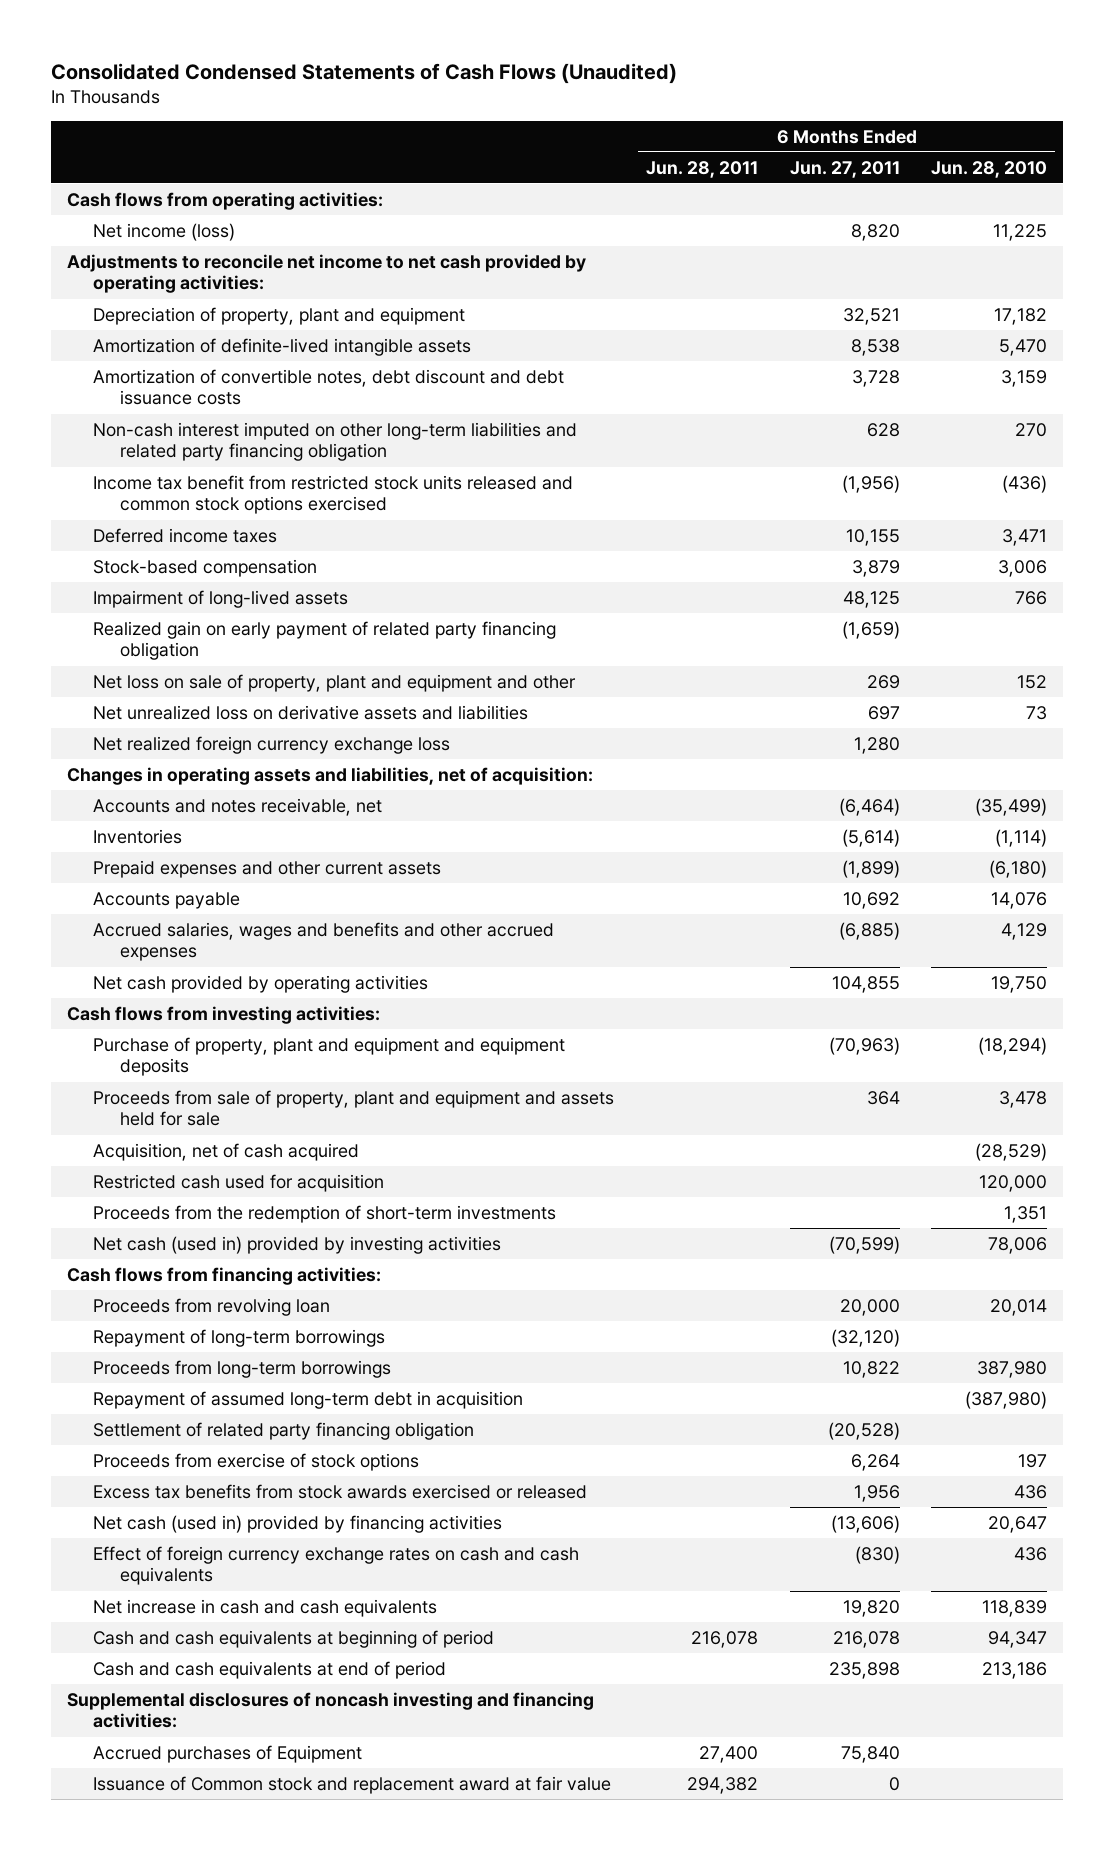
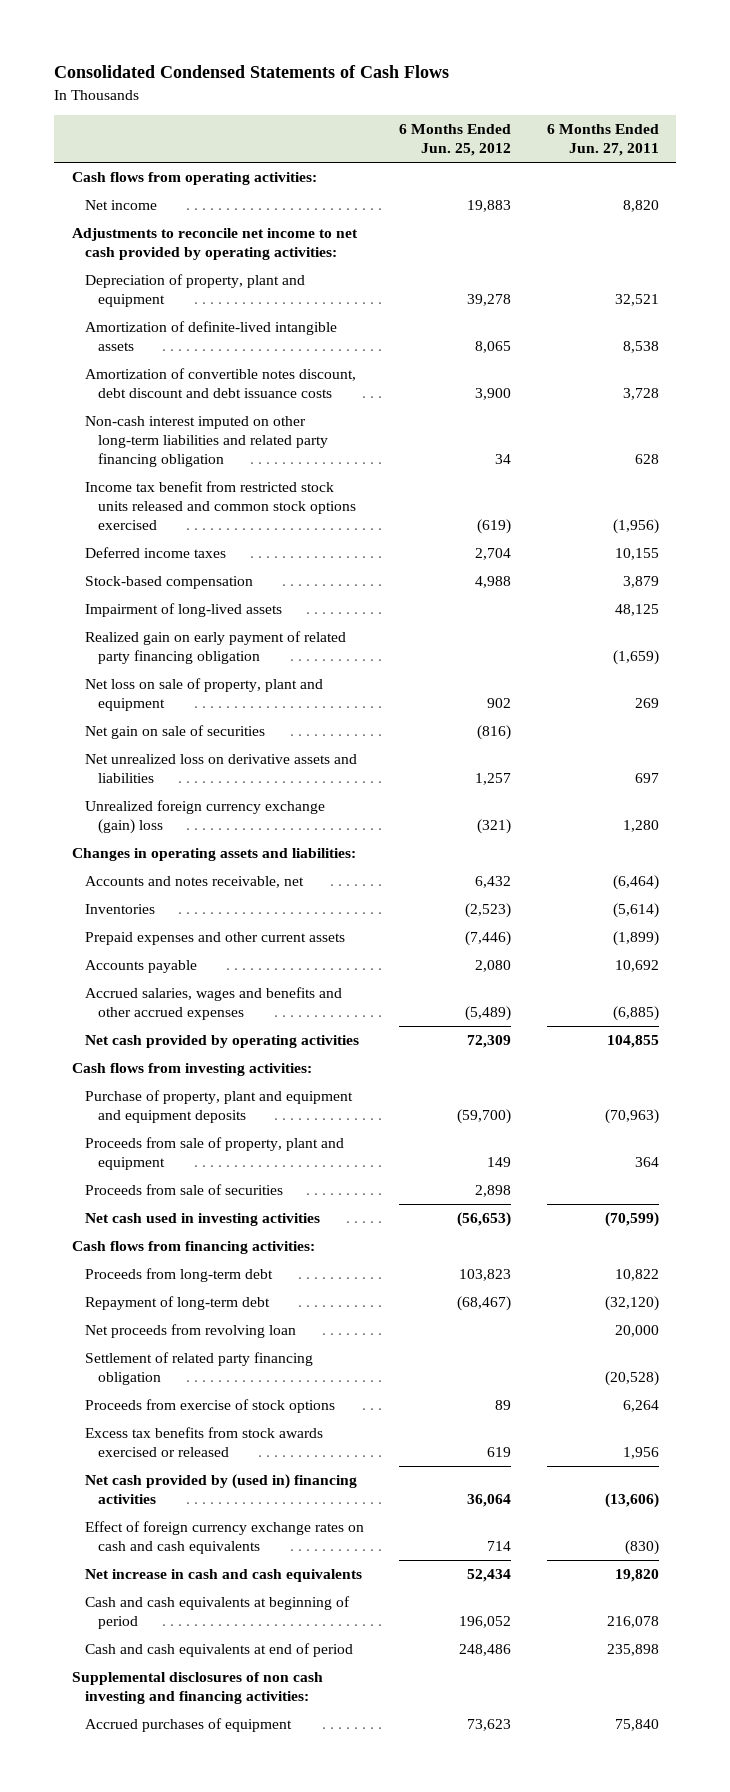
- Consolidated Condensed Statements of Cash Flows (Unaudited)
+ Consolidated Condensed Statements of Cash Flows
- | 6 Months Ended Jun. 28, 2011 | 6 Months Ended Jun. 27, 2011 | 6 Months Ended Jun. 28, 2010
+ | 6 Months Ended Jun. 25, 2012 | 6 Months Ended Jun. 27, 2011
- Net income (loss) | | 8,820 | 11,225
+ Net income | 19,883 | 8,820
- Amortization of convertible notes, debt discount and debt issuance costs | | 3,728 | 3,159
+ Amortization of convertible notes discount, debt discount and debt issuance costs | 3,900 | 3,728
- Net loss on sale of property, plant and equipment and other | | 269 | 152
+ Net loss on sale of property, plant and equipment | 902 | 269
+ Net gain on sale of securities | (816) |
- Net realized foreign currency exchange loss | | 1,280 |
- Changes in operating assets and liabilities, net of acquisition:
+ Unrealized foreign currency exchange (gain) loss | (321) | 1,280
+ Changes in operating assets and liabilities:
- Proceeds from sale of property, plant and equipment and assets held for sale | | 364 | 3,478
- Acquisition, net of cash acquired | | | (28,529)
- Restricted cash used for acquisition | | | 120,000
- Proceeds from the redemption of short-term investments | | | 1,351
- Net cash (used in) provided by investing activities | | (70,599) | 78,006
+ Proceeds from sale of property, plant and equipment | 149 | 364
+ Proceeds from sale of securities | 2,898 |
+ Net cash used in investing activities | (56,653) | (70,599)
- Proceeds from revolving loan | | 20,000 | 20,014
- Repayment of long-term borrowings | | (32,120) |
- Proceeds from long-term borrowings | | 10,822 | 387,980
- Repayment of assumed long-term debt in acquisition | | | (387,980)
+ Proceeds from long-term debt | 103,823 | 10,822
+ Repayment of long-term debt | (68,467) | (32,120)
+ Net proceeds from revolving loan | | 20,000
- Net cash (used in) provided by financing activities | | (13,606) | 20,647
+ Net cash provided by (used in) financing activities | 36,064 | (13,606)
- Supplemental disclosures of noncash investing and financing activities:
- Accrued purchases of Equipment | 27,400 | 75,840 |
- Issuance of Common stock and replacement award at fair value | 294,382 | 0 |
+ Supplemental disclosures of non cash investing and financing activities:
+ Accrued purchases of equipment | 73,623 | 75,840

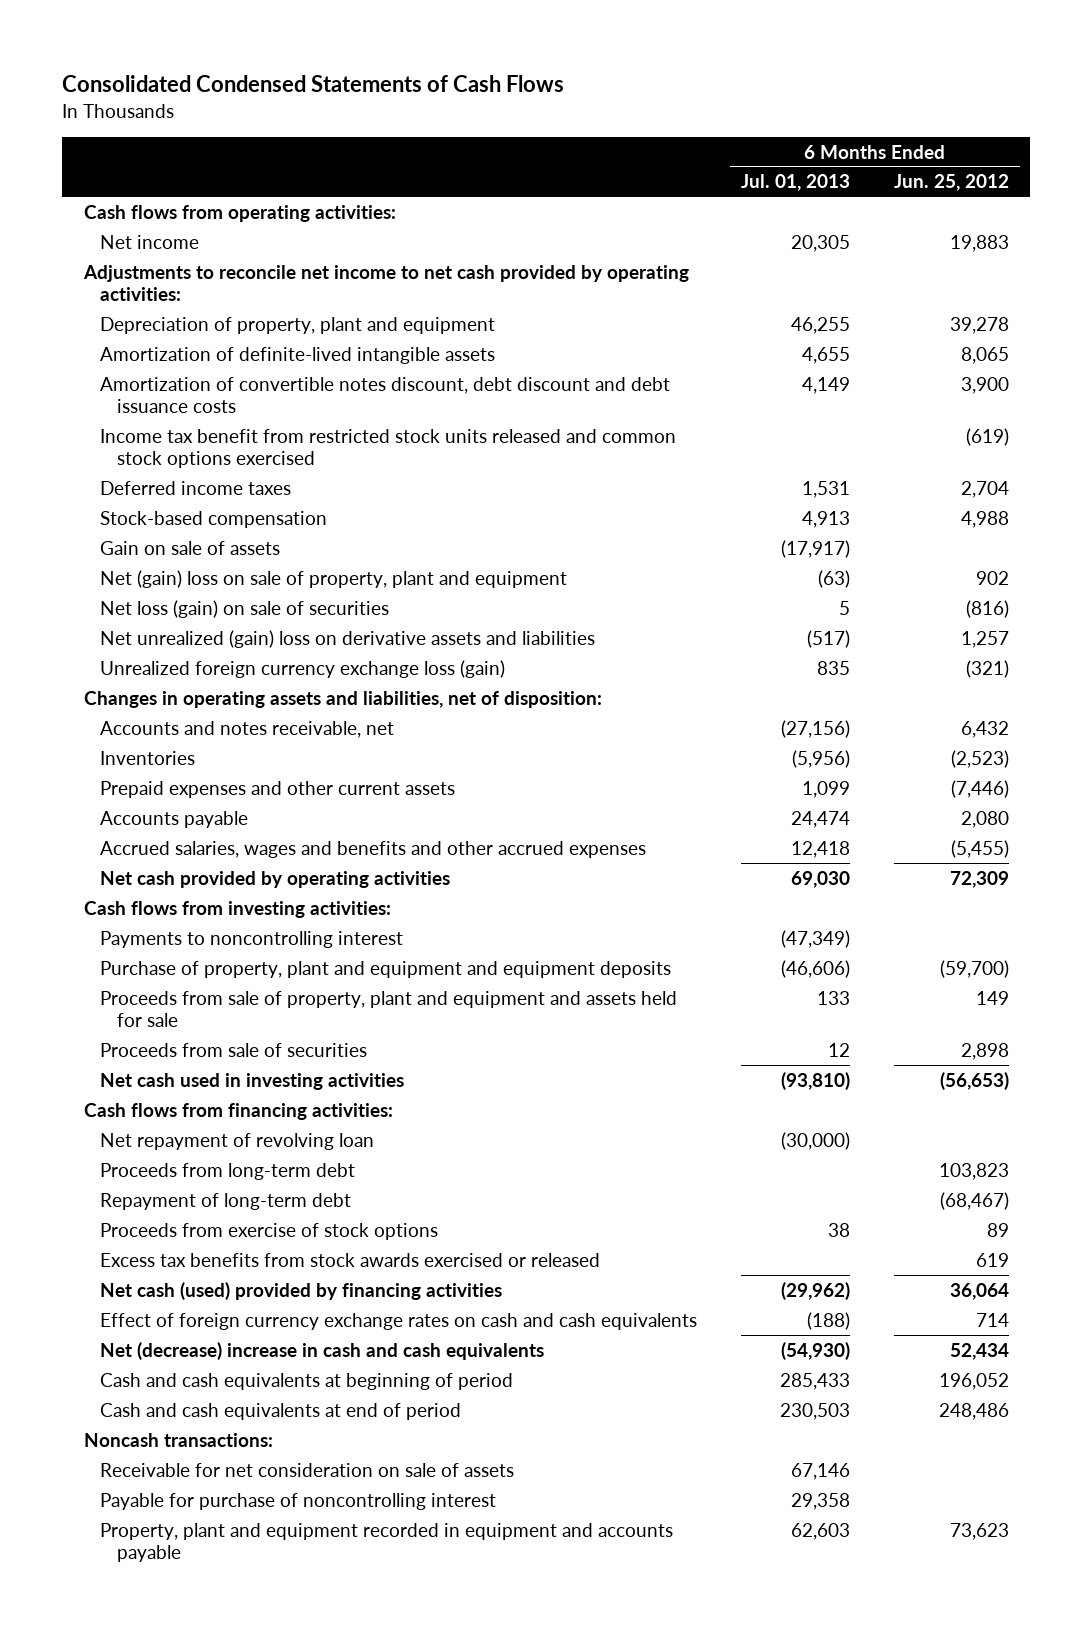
- | 6 Months Ended Jun. 25, 2012 | 6 Months Ended Jun. 27, 2011
+ | 6 Months Ended Jul. 01, 2013 | 6 Months Ended Jun. 25, 2012
- Non-cash interest imputed on other long-term liabilities and related party financing obligation | 34 | 628
- Impairment of long-lived assets | | 48,125
- Realized gain on early payment of related party financing obligation | | (1,659)
- Net loss on sale of property, plant and equipment | 902 | 269
- Net gain on sale of securities | (816) |
- Net unrealized loss on derivative assets and liabilities | 1,257 | 697
- Unrealized foreign currency exchange (gain) loss | (321) | 1,280
- Changes in operating assets and liabilities:
+ Gain on sale of assets | (17,917) |
+ Net (gain) loss on sale of property, plant and equipment | (63) | 902
+ Net loss (gain) on sale of securities | 5 | (816)
+ Net unrealized (gain) loss on derivative assets and liabilities | (517) | 1,257
+ Unrealized foreign currency exchange loss (gain) | 835 | (321)
+ Changes in operating assets and liabilities, net of disposition:
- Accrued salaries, wages and benefits and other accrued expenses | (5,489) | (6,885)
+ Accrued salaries, wages and benefits and other accrued expenses | 12,418 | (5,455)
+ Payments to noncontrolling interest | (47,349) |
- Proceeds from sale of property, plant and equipment | 149 | 364
+ Proceeds from sale of property, plant and equipment and assets held for sale | 133 | 149
+ Net repayment of revolving loan | (30,000) |
- Net proceeds from revolving loan | | 20,000
- Settlement of related party financing obligation | | (20,528)
- Net cash provided by (used in) financing activities | 36,064 | (13,606)
+ Net cash (used) provided by financing activities | (29,962) | 36,064
- Net increase in cash and cash equivalents | 52,434 | 19,820
+ Net (decrease) increase in cash and cash equivalents | (54,930) | 52,434
- Supplemental disclosures of non cash investing and financing activities:
- Accrued purchases of equipment | 73,623 | 75,840
+ Noncash transactions:
+ Receivable for net consideration on sale of assets | 67,146 |
+ Payable for purchase of noncontrolling interest | 29,358 |
+ Property, plant and equipment recorded in equipment and accounts payable | 62,603 | 73,623

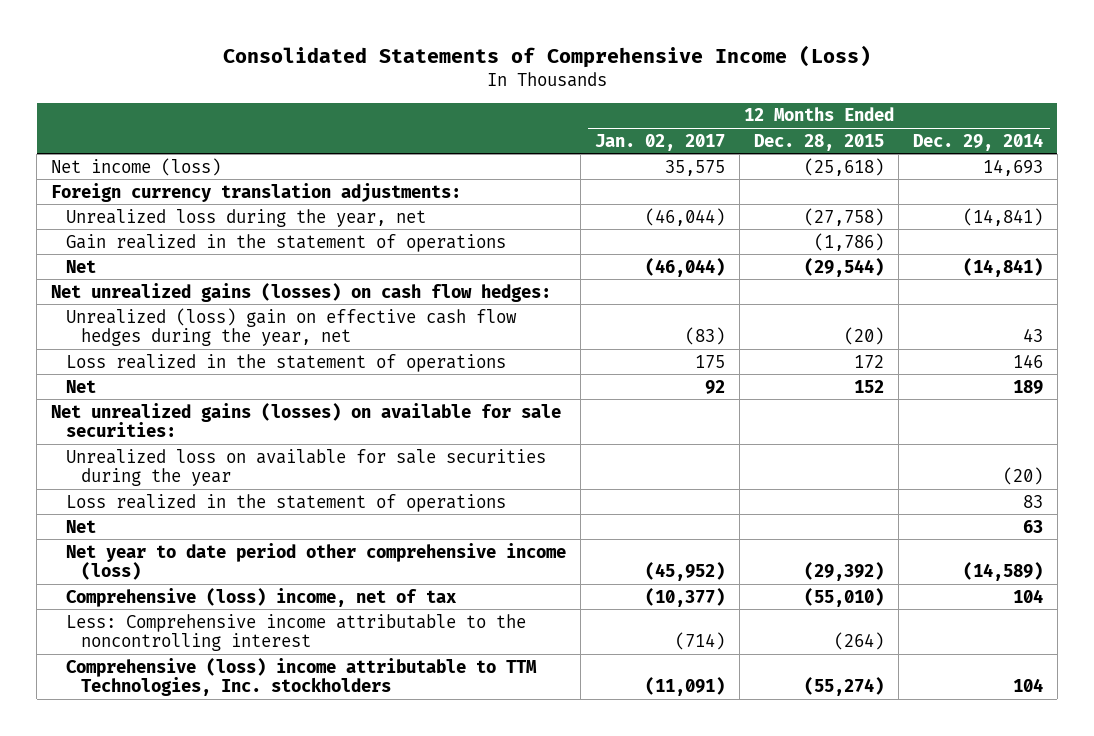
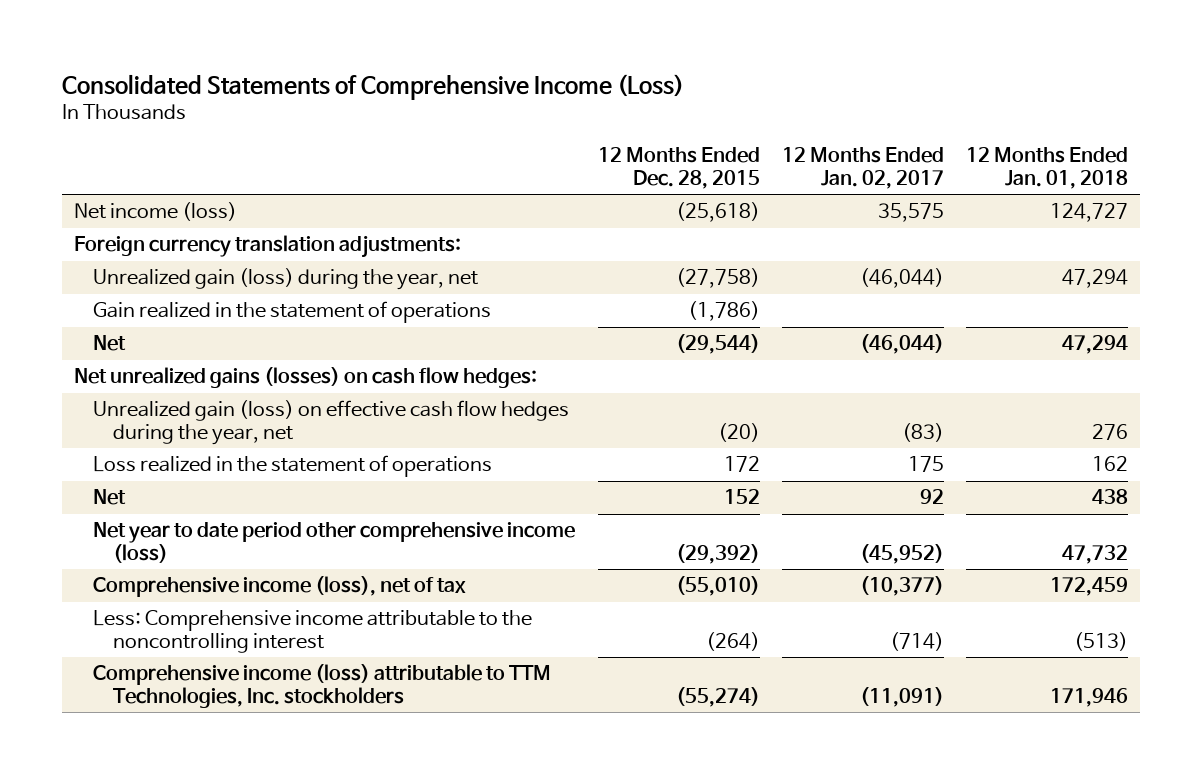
- | 12 Months Ended Jan. 02, 2017 | 12 Months Ended Dec. 28, 2015 | 12 Months Ended Dec. 29, 2014
+ | 12 Months Ended Dec. 28, 2015 | 12 Months Ended Jan. 02, 2017 | 12 Months Ended Jan. 01, 2018
- Unrealized loss during the year, net | (46,044) | (27,758) | (14,841)
+ Unrealized gain (loss) during the year, net | (27,758) | (46,044) | 47,294
- Unrealized (loss) gain on effective cash flow hedges during the year, net | (83) | (20) | 43
+ Unrealized gain (loss) on effective cash flow hedges during the year, net | (20) | (83) | 276
- Net unrealized gains (losses) on available for sale securities:
- Unrealized loss on available for sale securities during the year | | | (20)
- Loss realized in the statement of operations | | | 83
- Net | | | 63
- Comprehensive (loss) income, net of tax | (10,377) | (55,010) | 104
+ Comprehensive income (loss), net of tax | (55,010) | (10,377) | 172,459
- Comprehensive (loss) income attributable to TTM Technologies, Inc. stockholders | (11,091) | (55,274) | 104
+ Comprehensive income (loss) attributable to TTM Technologies, Inc. stockholders | (55,274) | (11,091) | 171,946

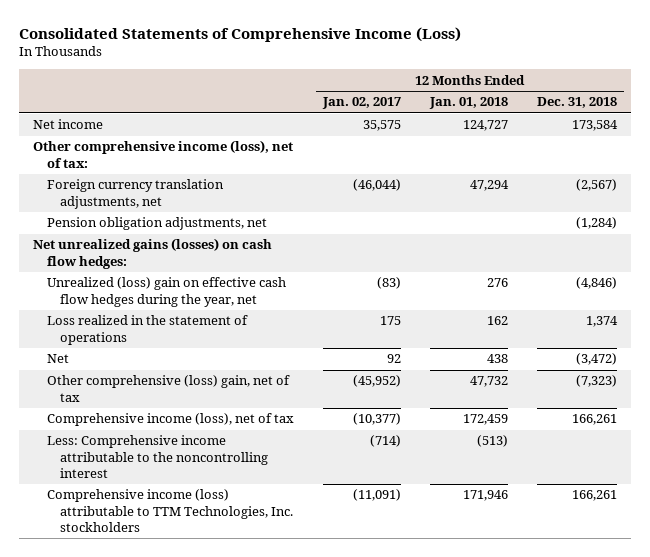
- | 12 Months Ended Dec. 28, 2015 | 12 Months Ended Jan. 02, 2017 | 12 Months Ended Jan. 01, 2018
+ | 12 Months Ended Jan. 02, 2017 | 12 Months Ended Jan. 01, 2018 | 12 Months Ended Dec. 31, 2018
- Net income (loss) | (25,618) | 35,575 | 124,727
- Foreign currency translation adjustments:
- Unrealized gain (loss) during the year, net | (27,758) | (46,044) | 47,294
- Gain realized in the statement of operations | (1,786) | |
- Net | (29,544) | (46,044) | 47,294
+ Net income | 35,575 | 124,727 | 173,584
+ Other comprehensive income (loss), net of tax:
+ Foreign currency translation adjustments, net | (46,044) | 47,294 | (2,567)
+ Pension obligation adjustments, net | | | (1,284)
- Unrealized gain (loss) on effective cash flow hedges during the year, net | (20) | (83) | 276
+ Unrealized (loss) gain on effective cash flow hedges during the year, net | (83) | 276 | (4,846)
- Net year to date period other comprehensive income (loss) | (29,392) | (45,952) | 47,732
+ Other comprehensive (loss) gain, net of tax | (45,952) | 47,732 | (7,323)

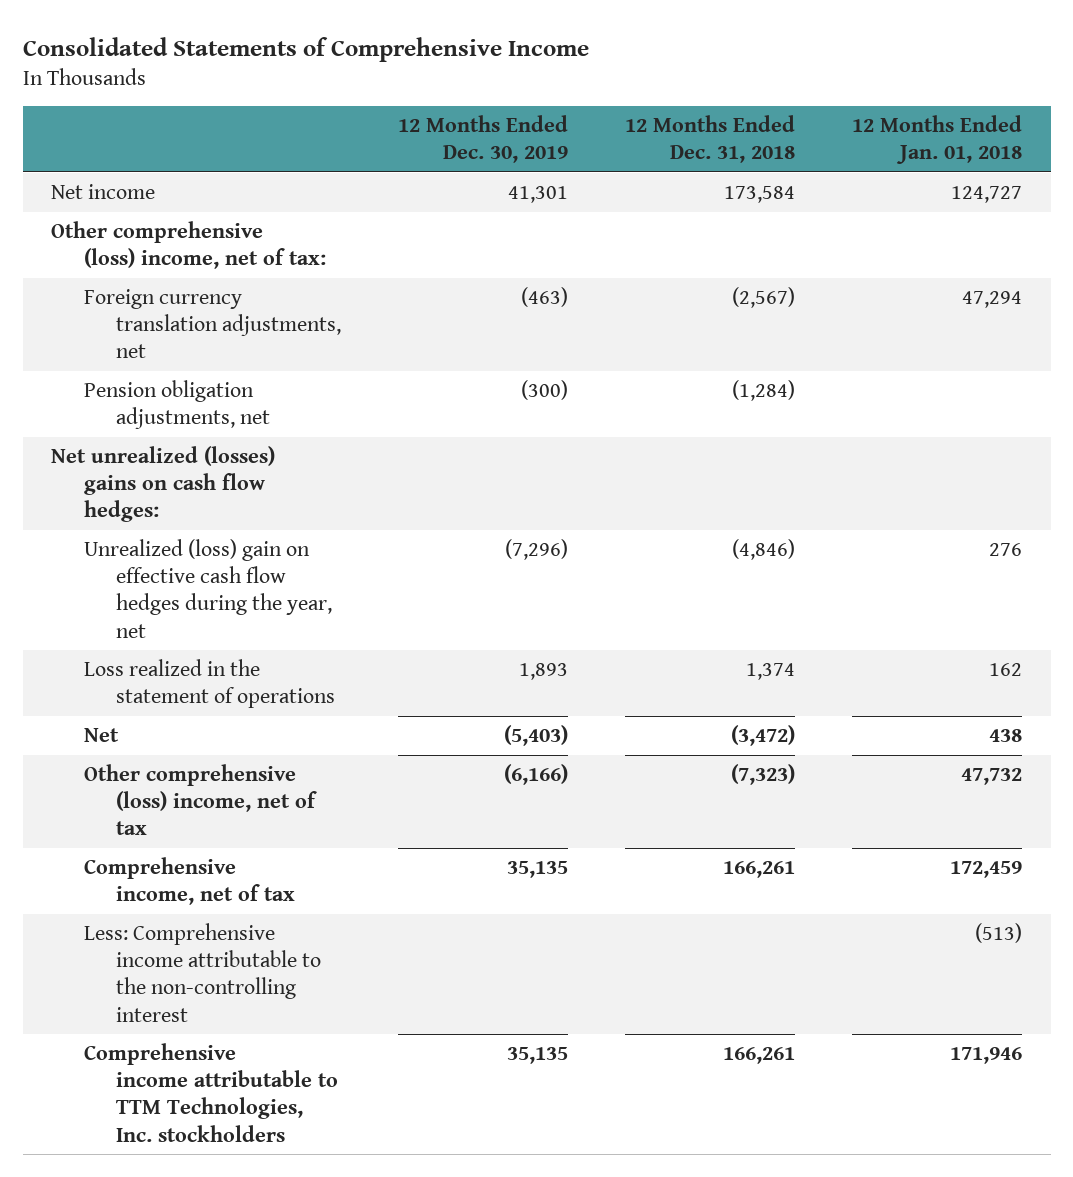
- Consolidated Statements of Comprehensive Income (Loss)
+ Consolidated Statements of Comprehensive Income
- | 12 Months Ended Jan. 02, 2017 | 12 Months Ended Jan. 01, 2018 | 12 Months Ended Dec. 31, 2018
+ | 12 Months Ended Dec. 30, 2019 | 12 Months Ended Dec. 31, 2018 | 12 Months Ended Jan. 01, 2018
- Other comprehensive income (loss), net of tax:
+ Other comprehensive (loss) income, net of tax:
- Net unrealized gains (losses) on cash flow hedges:
+ Net unrealized (losses) gains on cash flow hedges:
- Other comprehensive (loss) gain, net of tax | (45,952) | 47,732 | (7,323)
- Comprehensive income (loss), net of tax | (10,377) | 172,459 | 166,261
- Less: Comprehensive income attributable to the noncontrolling interest | (714) | (513) |
- Comprehensive income (loss) attributable to TTM Technologies, Inc. stockholders | (11,091) | 171,946 | 166,261
+ Other comprehensive (loss) income, net of tax | (6,166) | (7,323) | 47,732
+ Comprehensive income, net of tax | 35,135 | 166,261 | 172,459
+ Less: Comprehensive income attributable to the non-controlling interest | | | (513)
+ Comprehensive income attributable to TTM Technologies, Inc. stockholders | 35,135 | 166,261 | 171,946

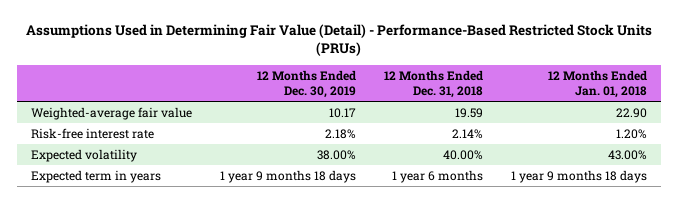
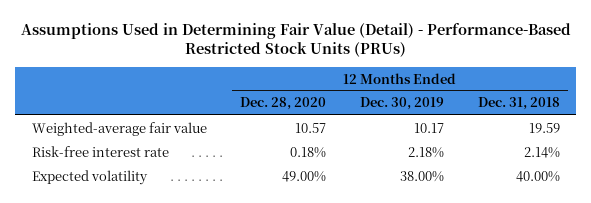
- | 12 Months Ended Dec. 30, 2019 | 12 Months Ended Dec. 31, 2018 | 12 Months Ended Jan. 01, 2018
+ | 12 Months Ended Dec. 28, 2020 | 12 Months Ended Dec. 30, 2019 | 12 Months Ended Dec. 31, 2018
- Expected term in years | 1 year 9 months 18 days | 1 year 6 months | 1 year 9 months 18 days

